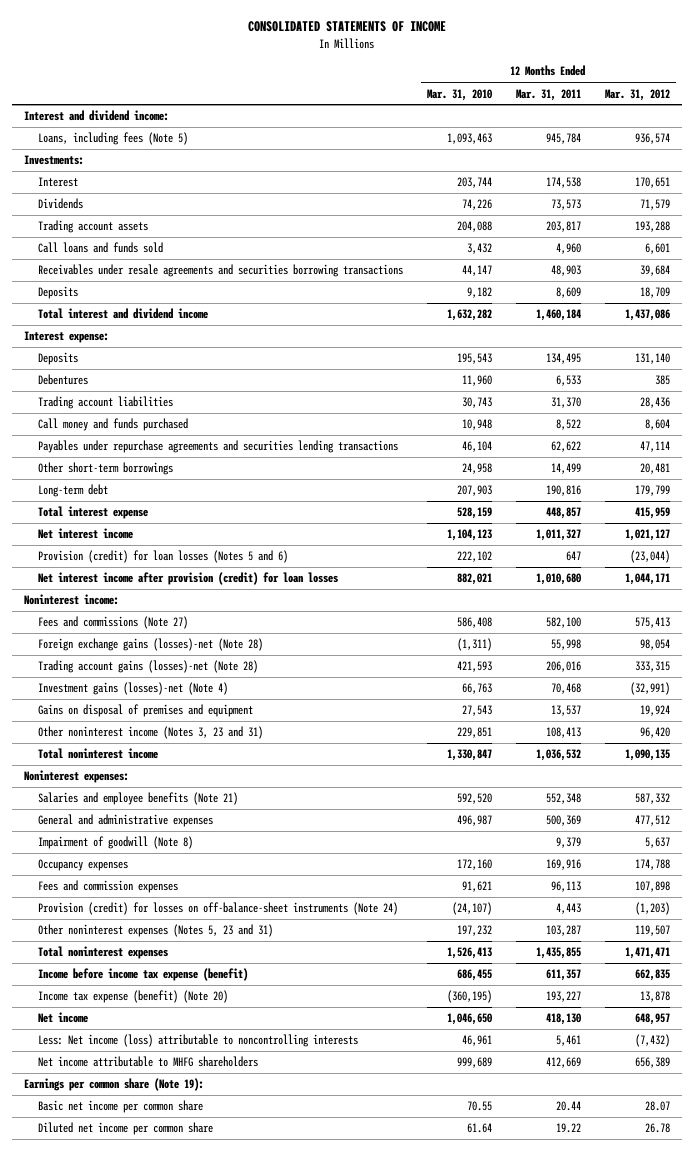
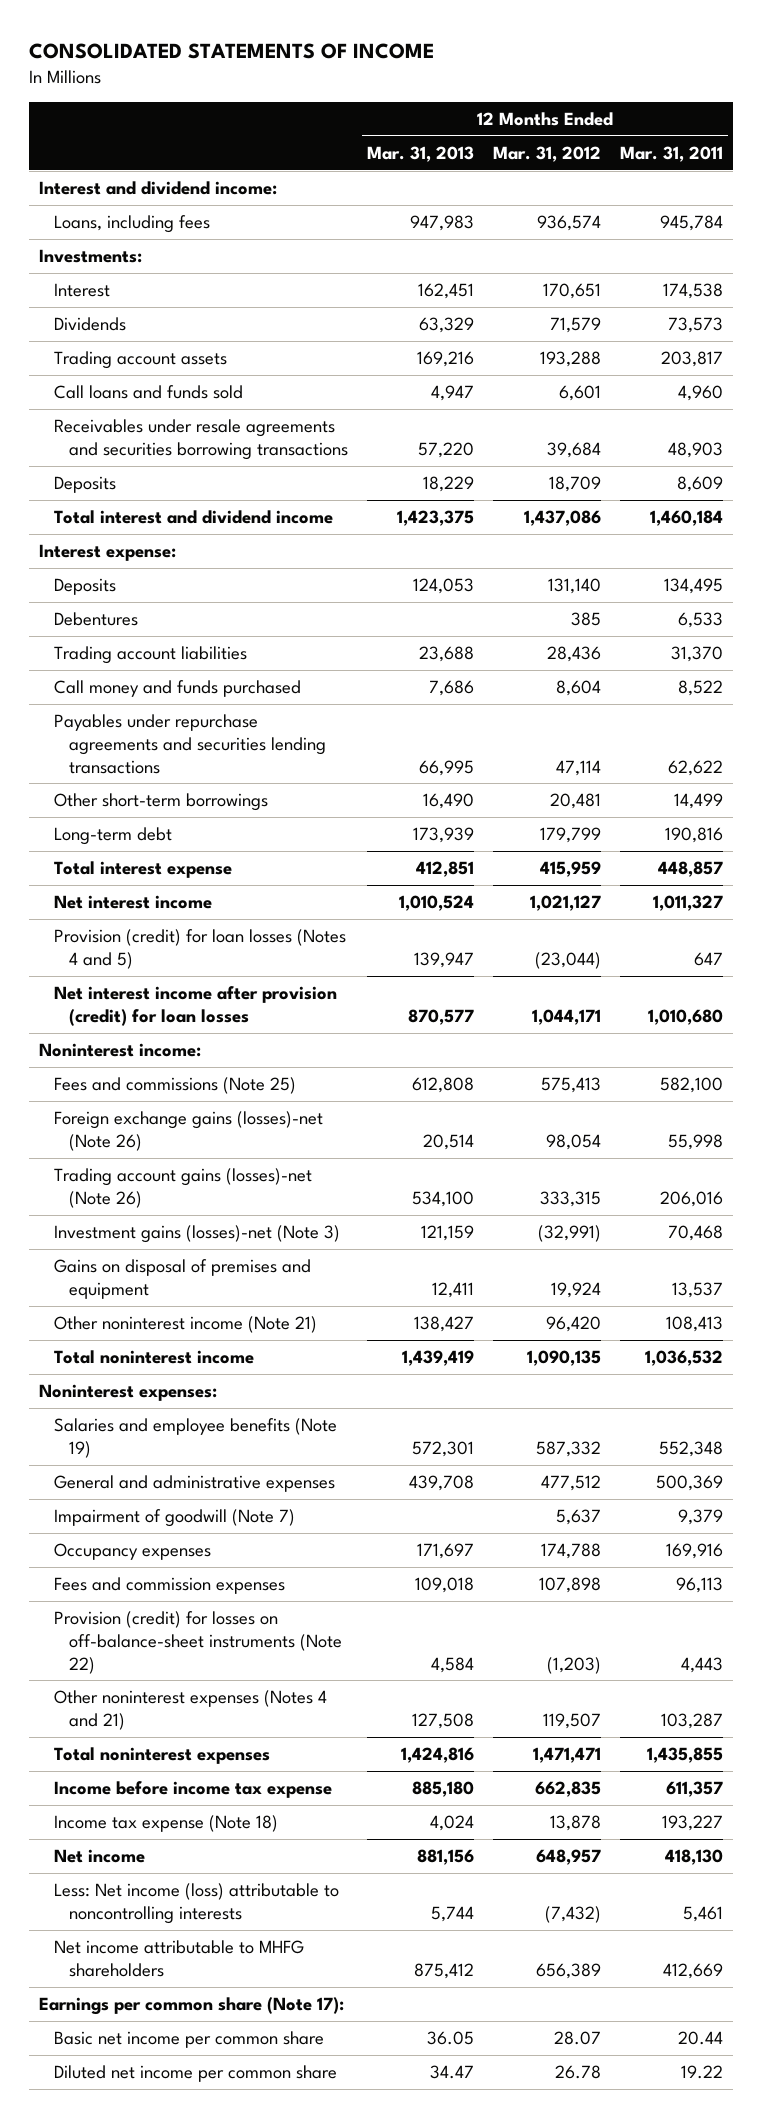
- | 12 Months Ended Mar. 31, 2010 | 12 Months Ended Mar. 31, 2011 | 12 Months Ended Mar. 31, 2012
+ | 12 Months Ended Mar. 31, 2013 | 12 Months Ended Mar. 31, 2012 | 12 Months Ended Mar. 31, 2011
- Loans, including fees (Note 5) | 1,093,463 | 945,784 | 936,574
+ Loans, including fees | 947,983 | 936,574 | 945,784
- Provision (credit) for loan losses (Notes 5 and 6) | 222,102 | 647 | (23,044)
+ Provision (credit) for loan losses (Notes 4 and 5) | 139,947 | (23,044) | 647
- Fees and commissions (Note 27) | 586,408 | 582,100 | 575,413
- Foreign exchange gains (losses)-net (Note 28) | (1,311) | 55,998 | 98,054
- Trading account gains (losses)-net (Note 28) | 421,593 | 206,016 | 333,315
- Investment gains (losses)-net (Note 4) | 66,763 | 70,468 | (32,991)
+ Fees and commissions (Note 25) | 612,808 | 575,413 | 582,100
+ Foreign exchange gains (losses)-net (Note 26) | 20,514 | 98,054 | 55,998
+ Trading account gains (losses)-net (Note 26) | 534,100 | 333,315 | 206,016
+ Investment gains (losses)-net (Note 3) | 121,159 | (32,991) | 70,468
- Other noninterest income (Notes 3, 23 and 31) | 229,851 | 108,413 | 96,420
+ Other noninterest income (Note 21) | 138,427 | 96,420 | 108,413
- Salaries and employee benefits (Note 21) | 592,520 | 552,348 | 587,332
+ Salaries and employee benefits (Note 19) | 572,301 | 587,332 | 552,348
- Impairment of goodwill (Note 8) | | 9,379 | 5,637
+ Impairment of goodwill (Note 7) | | 5,637 | 9,379
- Provision (credit) for losses on off-balance-sheet instruments (Note 24) | (24,107) | 4,443 | (1,203)
- Other noninterest expenses (Notes 5, 23 and 31) | 197,232 | 103,287 | 119,507
+ Provision (credit) for losses on off-balance-sheet instruments (Note 22) | 4,584 | (1,203) | 4,443
+ Other noninterest expenses (Notes 4 and 21) | 127,508 | 119,507 | 103,287
- Income before income tax expense (benefit) | 686,455 | 611,357 | 662,835
- Income tax expense (benefit) (Note 20) | (360,195) | 193,227 | 13,878
+ Income before income tax expense | 885,180 | 662,835 | 611,357
+ Income tax expense (Note 18) | 4,024 | 13,878 | 193,227
- Earnings per common share (Note 19):
+ Earnings per common share (Note 17):

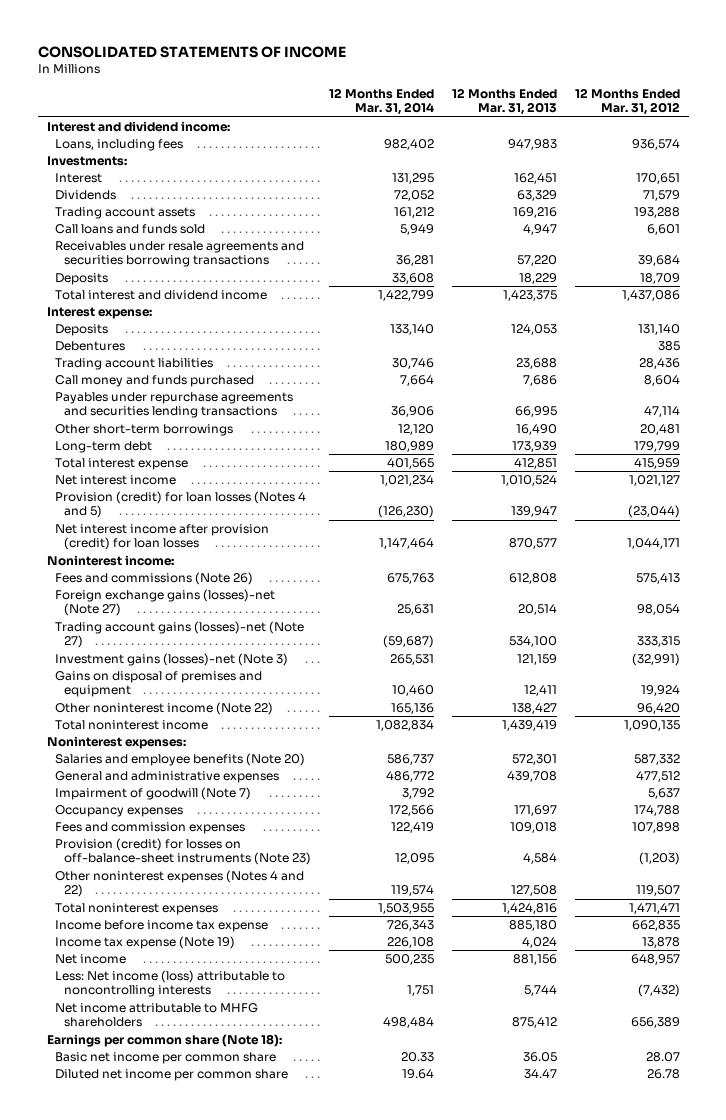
- | 12 Months Ended Mar. 31, 2013 | 12 Months Ended Mar. 31, 2012 | 12 Months Ended Mar. 31, 2011
+ | 12 Months Ended Mar. 31, 2014 | 12 Months Ended Mar. 31, 2013 | 12 Months Ended Mar. 31, 2012
- Fees and commissions (Note 25) | 612,808 | 575,413 | 582,100
- Foreign exchange gains (losses)-net (Note 26) | 20,514 | 98,054 | 55,998
- Trading account gains (losses)-net (Note 26) | 534,100 | 333,315 | 206,016
+ Fees and commissions (Note 26) | 675,763 | 612,808 | 575,413
+ Foreign exchange gains (losses)-net (Note 27) | 25,631 | 20,514 | 98,054
+ Trading account gains (losses)-net (Note 27) | (59,687) | 534,100 | 333,315
- Other noninterest income (Note 21) | 138,427 | 96,420 | 108,413
+ Other noninterest income (Note 22) | 165,136 | 138,427 | 96,420
- Salaries and employee benefits (Note 19) | 572,301 | 587,332 | 552,348
+ Salaries and employee benefits (Note 20) | 586,737 | 572,301 | 587,332
- Provision (credit) for losses on off-balance-sheet instruments (Note 22) | 4,584 | (1,203) | 4,443
- Other noninterest expenses (Notes 4 and 21) | 127,508 | 119,507 | 103,287
+ Provision (credit) for losses on off-balance-sheet instruments (Note 23) | 12,095 | 4,584 | (1,203)
+ Other noninterest expenses (Notes 4 and 22) | 119,574 | 127,508 | 119,507
- Income tax expense (Note 18) | 4,024 | 13,878 | 193,227
+ Income tax expense (Note 19) | 226,108 | 4,024 | 13,878
- Earnings per common share (Note 17):
+ Earnings per common share (Note 18):

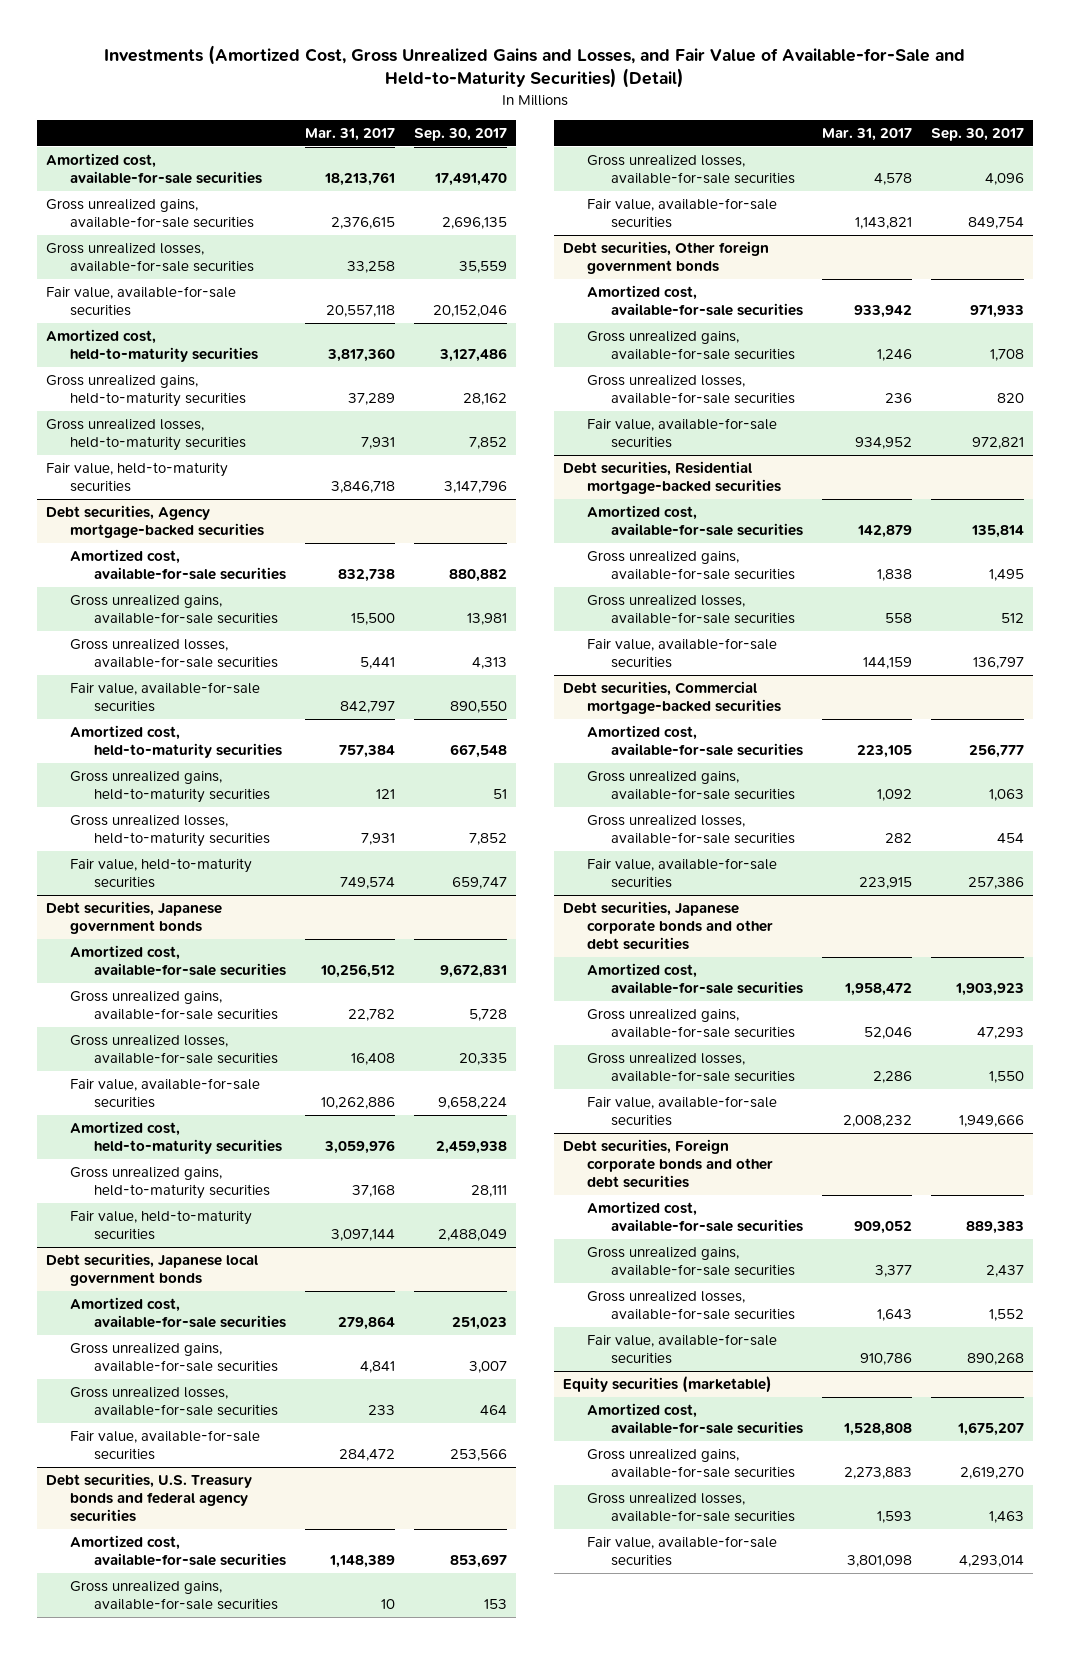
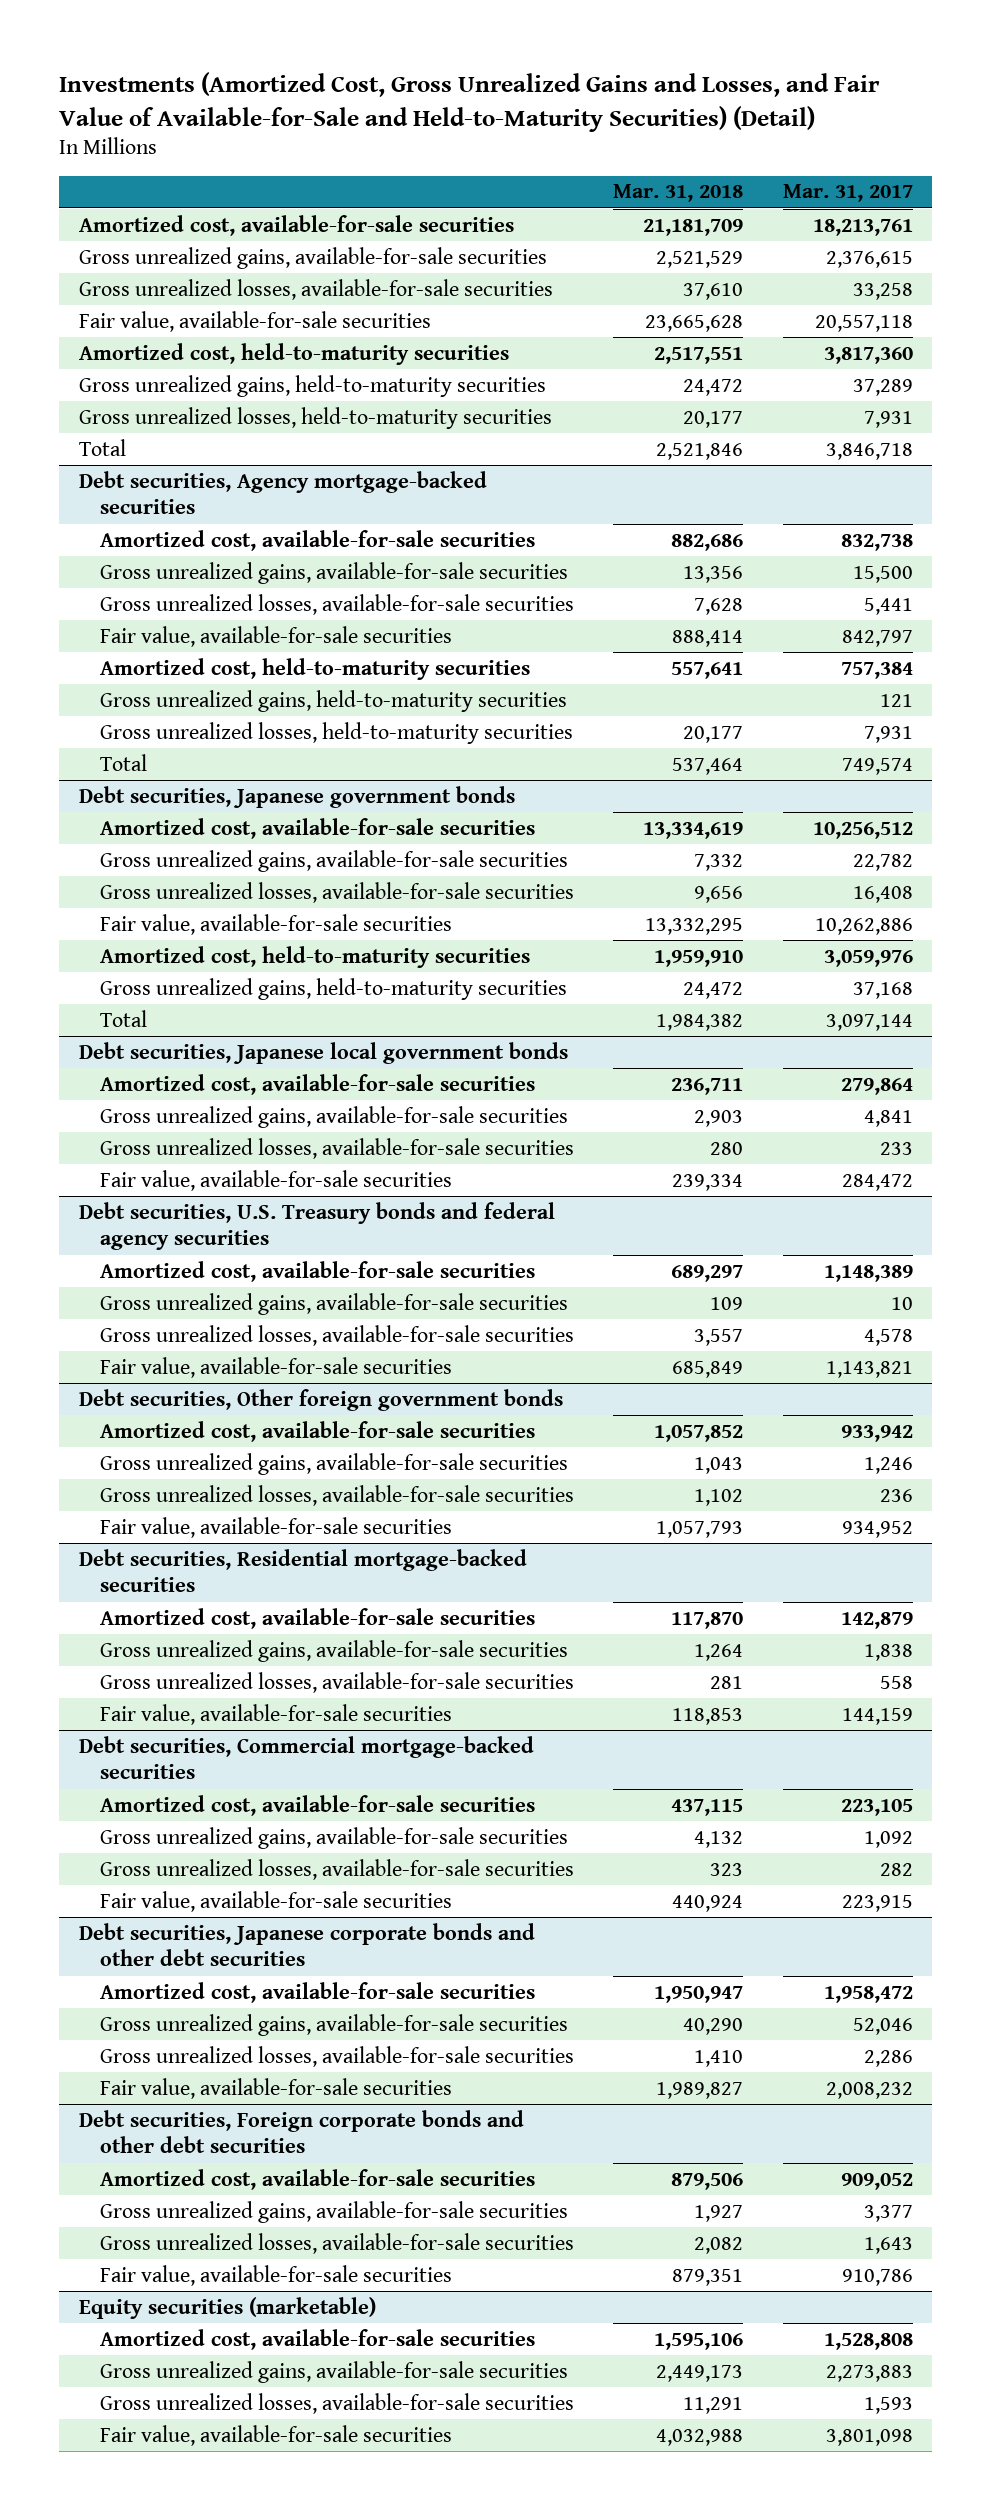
- | Mar. 31, 2017 | Sep. 30, 2017
+ | Mar. 31, 2018 | Mar. 31, 2017
- Fair value, held-to-maturity securities | 3,846,718 | 3,147,796
+ Total | 2,521,846 | 3,846,718
@ Debt securities, Agency mortgage-backed securities
- Fair value, held-to-maturity securities | 749,574 | 659,747
+ Total | 537,464 | 749,574
@ Debt securities, Japanese government bonds
- Fair value, held-to-maturity securities | 3,097,144 | 2,488,049
+ Total | 1,984,382 | 3,097,144

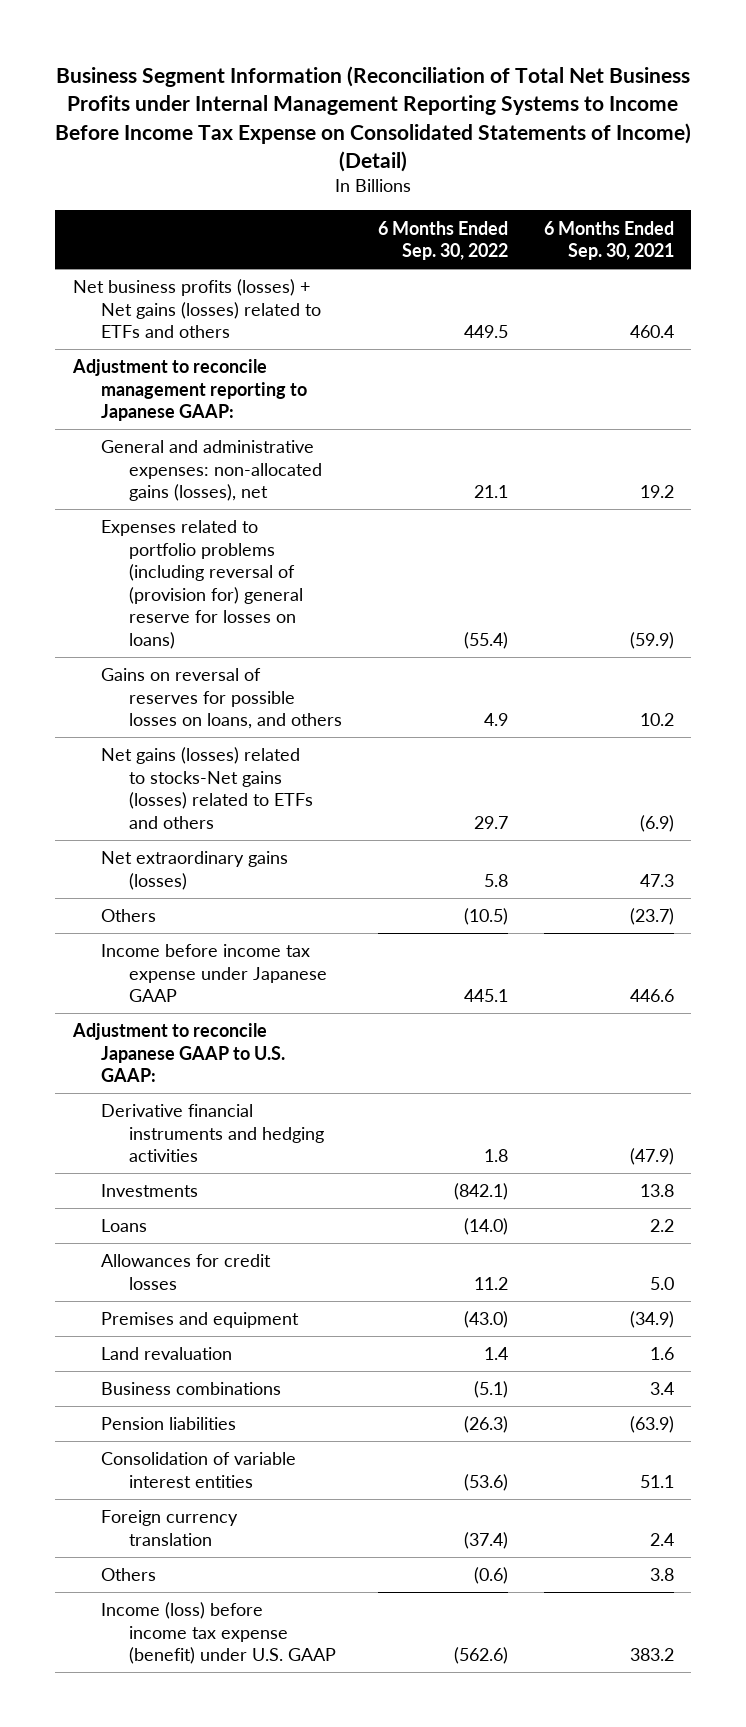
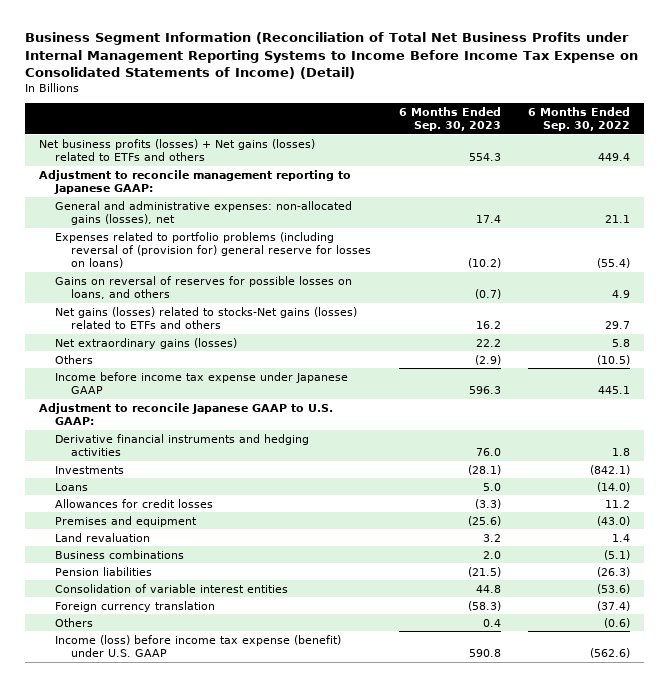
- | 6 Months Ended Sep. 30, 2022 | 6 Months Ended Sep. 30, 2021
+ | 6 Months Ended Sep. 30, 2023 | 6 Months Ended Sep. 30, 2022
- Net business profits (losses) + Net gains (losses) related to ETFs and others | 449.5 | 460.4
+ Net business profits (losses) + Net gains (losses) related to ETFs and others | 554.3 | 449.4

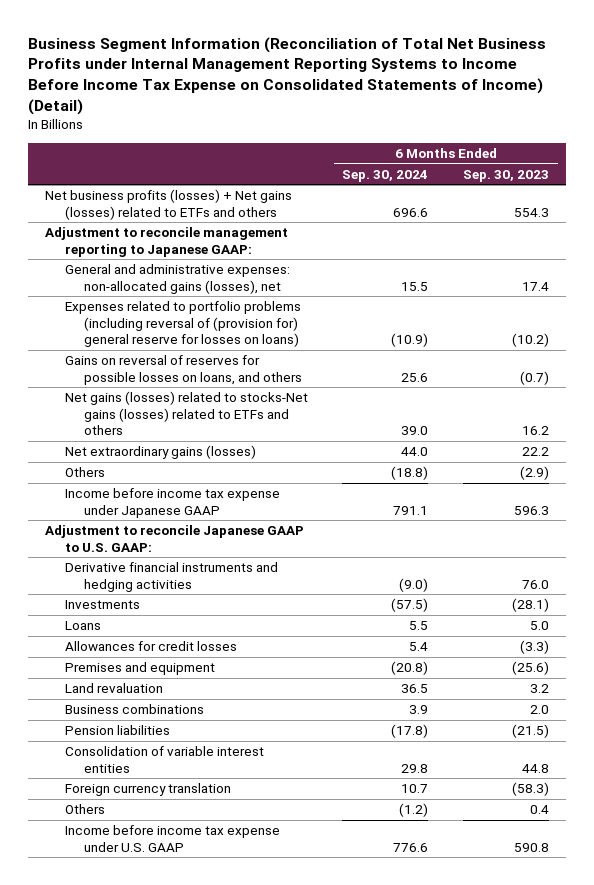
- | 6 Months Ended Sep. 30, 2023 | 6 Months Ended Sep. 30, 2022
+ | 6 Months Ended Sep. 30, 2024 | 6 Months Ended Sep. 30, 2023
- Income (loss) before income tax expense (benefit) under U.S. GAAP | 590.8 | (562.6)
+ Income before income tax expense under U.S. GAAP | 776.6 | 590.8

